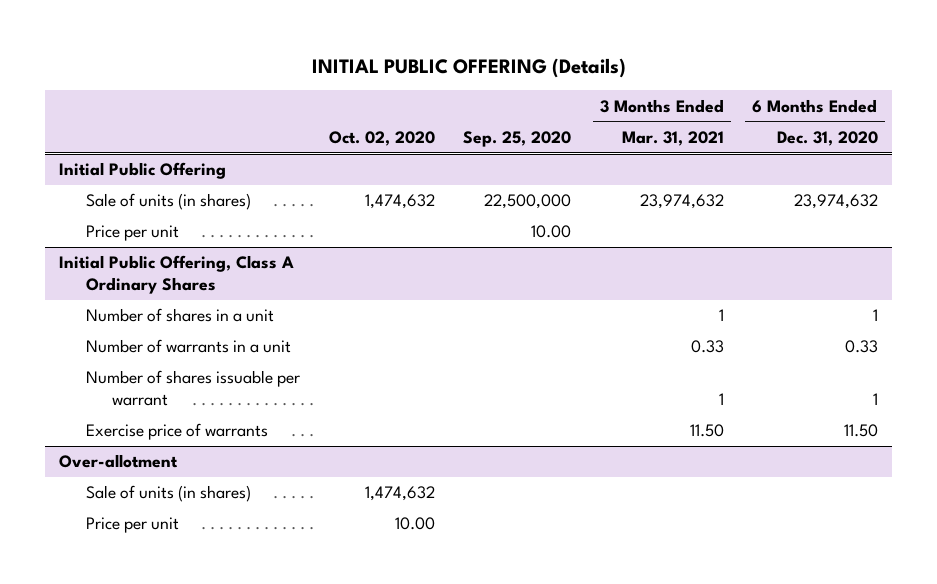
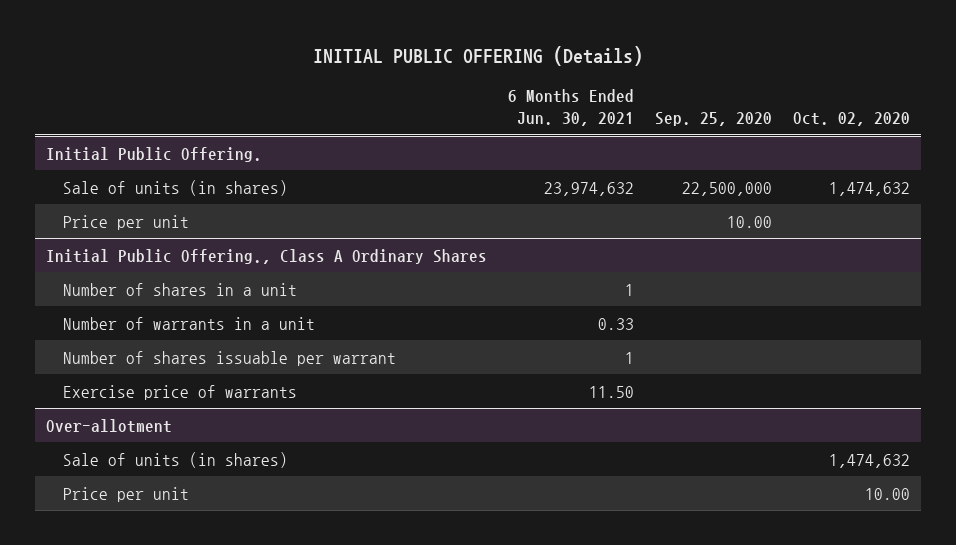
- | Oct. 02, 2020 | Sep. 25, 2020 | 3 Months Ended Mar. 31, 2021 | 6 Months Ended Dec. 31, 2020
+ | 6 Months Ended Jun. 30, 2021 | Sep. 25, 2020 | Oct. 02, 2020
- Initial Public Offering
+ Initial Public Offering.
- Initial Public Offering, Class A Ordinary Shares
+ Initial Public Offering., Class A Ordinary Shares

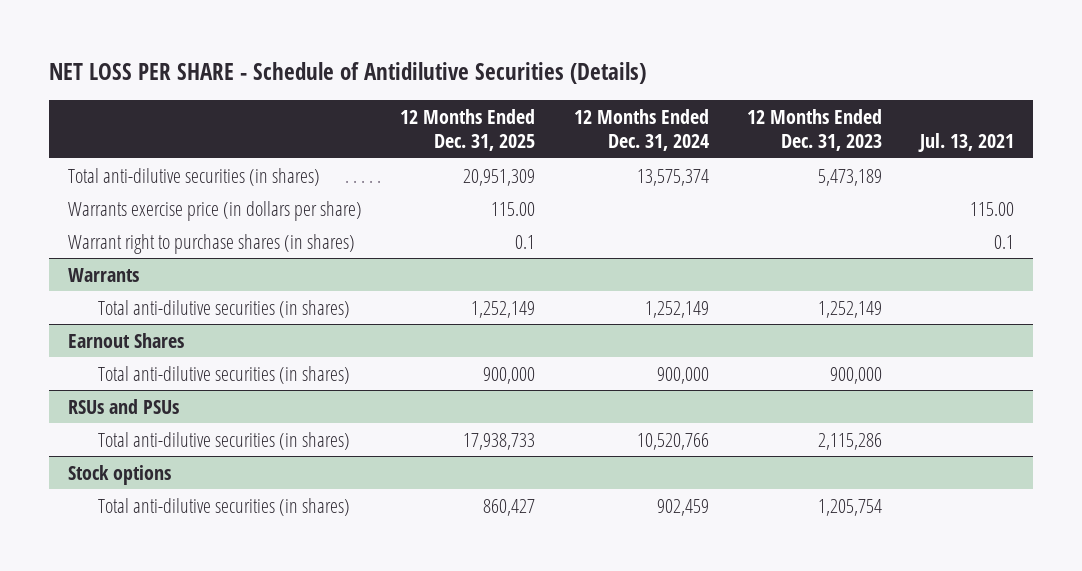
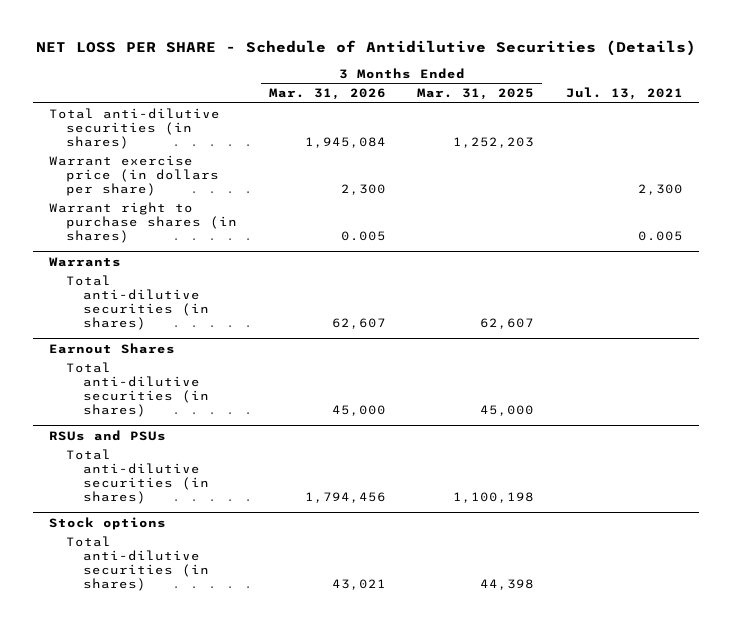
- | 12 Months Ended Dec. 31, 2025 | 12 Months Ended Dec. 31, 2024 | 12 Months Ended Dec. 31, 2023 | Jul. 13, 2021
+ | 3 Months Ended Mar. 31, 2026 | 3 Months Ended Mar. 31, 2025 | Jul. 13, 2021
- Warrants exercise price (in dollars per share) | 115.00 | | | 115.00
- Warrant right to purchase shares (in shares) | 0.1 | | | 0.1
+ Warrant exercise price (in dollars per share) | 2,300 | | 2,300
+ Warrant right to purchase shares (in shares) | 0.005 | | 0.005

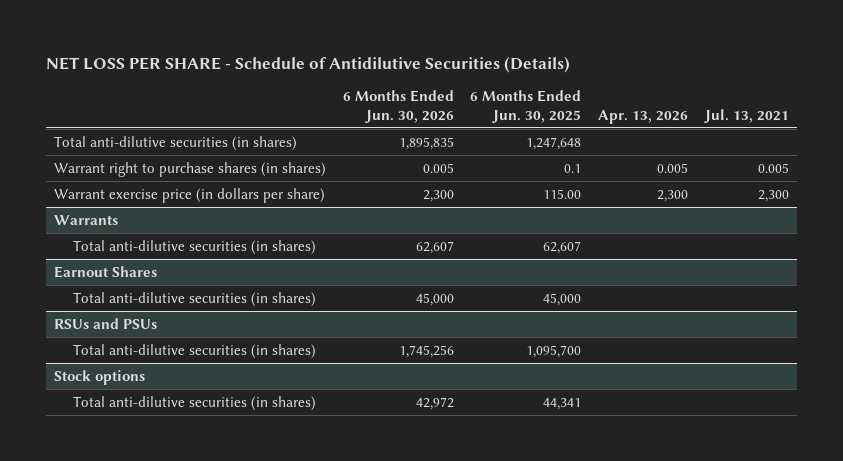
- | 3 Months Ended Mar. 31, 2026 | 3 Months Ended Mar. 31, 2025 | Jul. 13, 2021
+ | 6 Months Ended Jun. 30, 2026 | 6 Months Ended Jun. 30, 2025 | Apr. 13, 2026 | Jul. 13, 2021
moved down: Warrant exercise price (in dollars per share) | 2,300 | 115.00 | 2,300 | 2,300

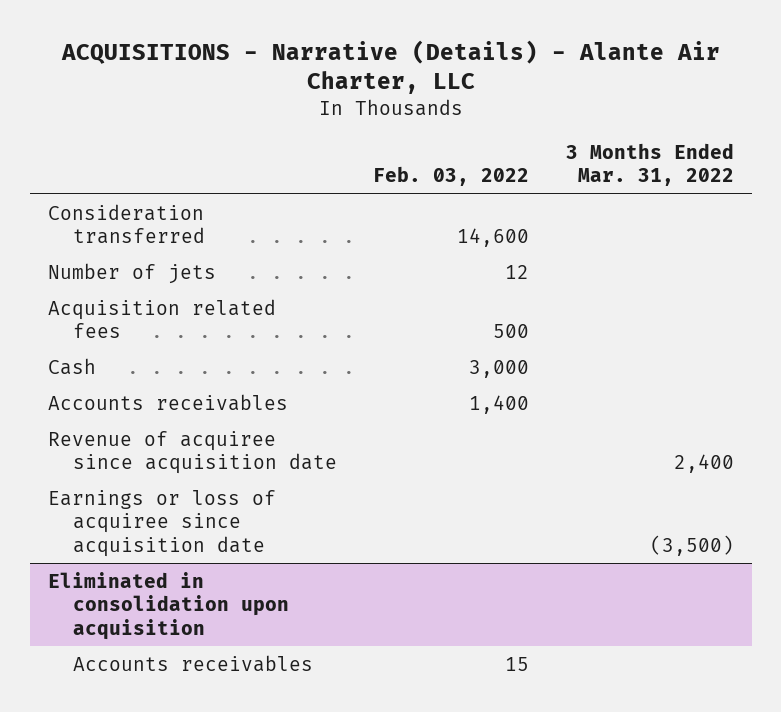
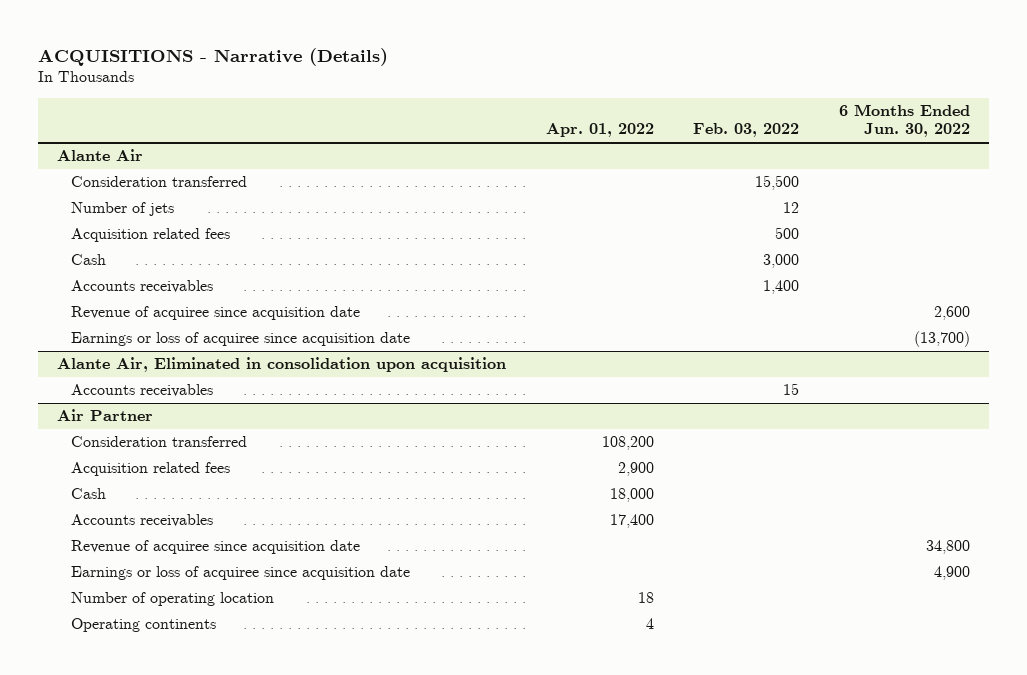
- ACQUISITIONS - Narrative (Details) - Alante Air Charter, LLC
+ ACQUISITIONS - Narrative (Details)
- | Feb. 03, 2022 | 3 Months Ended Mar. 31, 2022
+ | Apr. 01, 2022 | Feb. 03, 2022 | 6 Months Ended Jun. 30, 2022
- Consideration transferred | 14,600 |
- Number of jets | 12 |
- Acquisition related fees | 500 |
- Cash | 3,000 |
- Accounts receivables | 1,400 |
- Revenue of acquiree since acquisition date | | 2,400
- Earnings or loss of acquiree since acquisition date | | (3,500)
- Eliminated in consolidation upon acquisition
- Accounts receivables | 15 |
+ Alante Air
+ Consideration transferred | | 15,500 |
+ Number of jets | | 12 |
+ Acquisition related fees | | 500 |
+ Cash | | 3,000 |
+ Accounts receivables | | 1,400 |
+ Revenue of acquiree since acquisition date | | | 2,600
+ Earnings or loss of acquiree since acquisition date | | | (13,700)
+ Alante Air, Eliminated in consolidation upon acquisition
+ Accounts receivables | | 15 |
+ Air Partner
+ Consideration transferred | 108,200 | |
+ Acquisition related fees | 2,900 | |
+ Cash | 18,000 | |
+ Accounts receivables | 17,400 | |
+ Revenue of acquiree since acquisition date | | | 34,800
+ Earnings or loss of acquiree since acquisition date | | | 4,900
+ Number of operating location | 18 | |
+ Operating continents | 4 | |

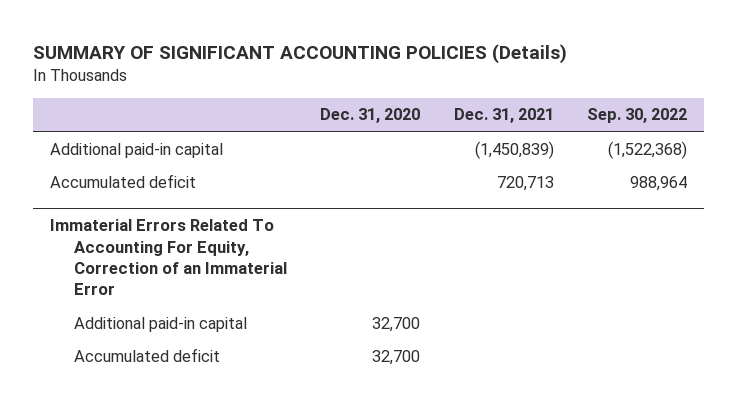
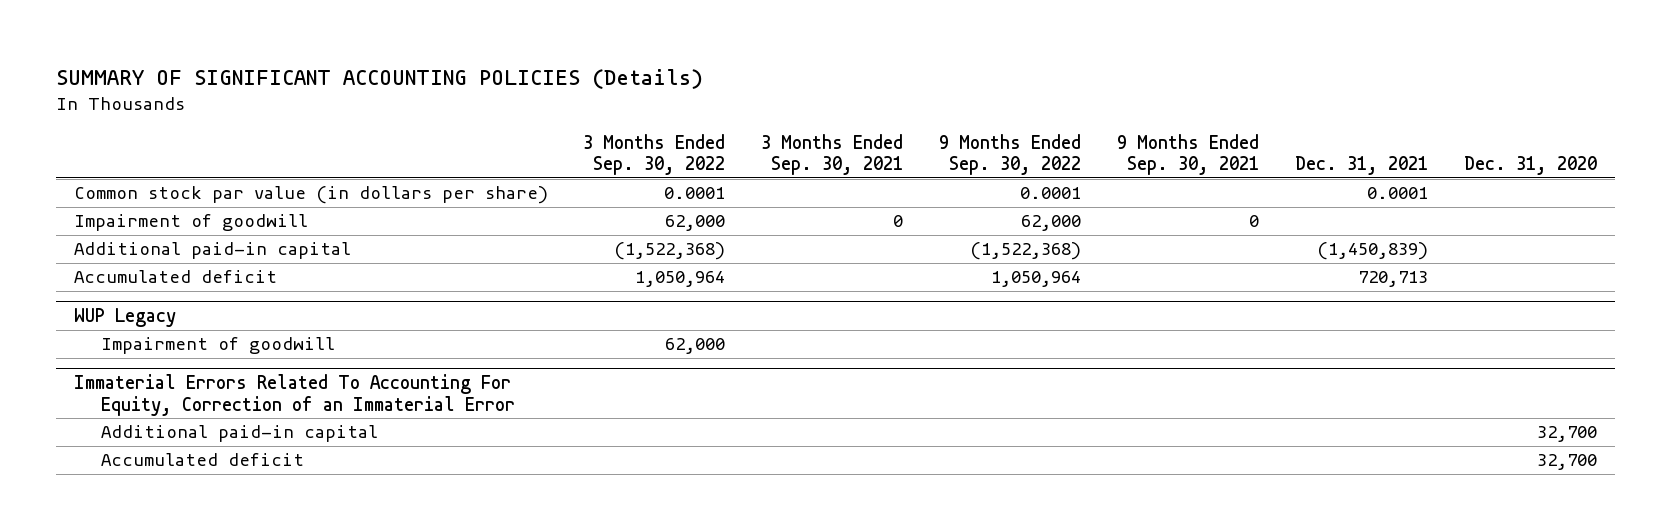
- | Dec. 31, 2020 | Dec. 31, 2021 | Sep. 30, 2022
+ | 3 Months Ended Sep. 30, 2022 | 3 Months Ended Sep. 30, 2021 | 9 Months Ended Sep. 30, 2022 | 9 Months Ended Sep. 30, 2021 | Dec. 31, 2021 | Dec. 31, 2020
+ Common stock par value (in dollars per share) | 0.0001 | | 0.0001 | | 0.0001 |
+ Impairment of goodwill | 62,000 | 0 | 62,000 | 0 | |
+ WUP Legacy
+ Impairment of goodwill | 62,000 | | | | |

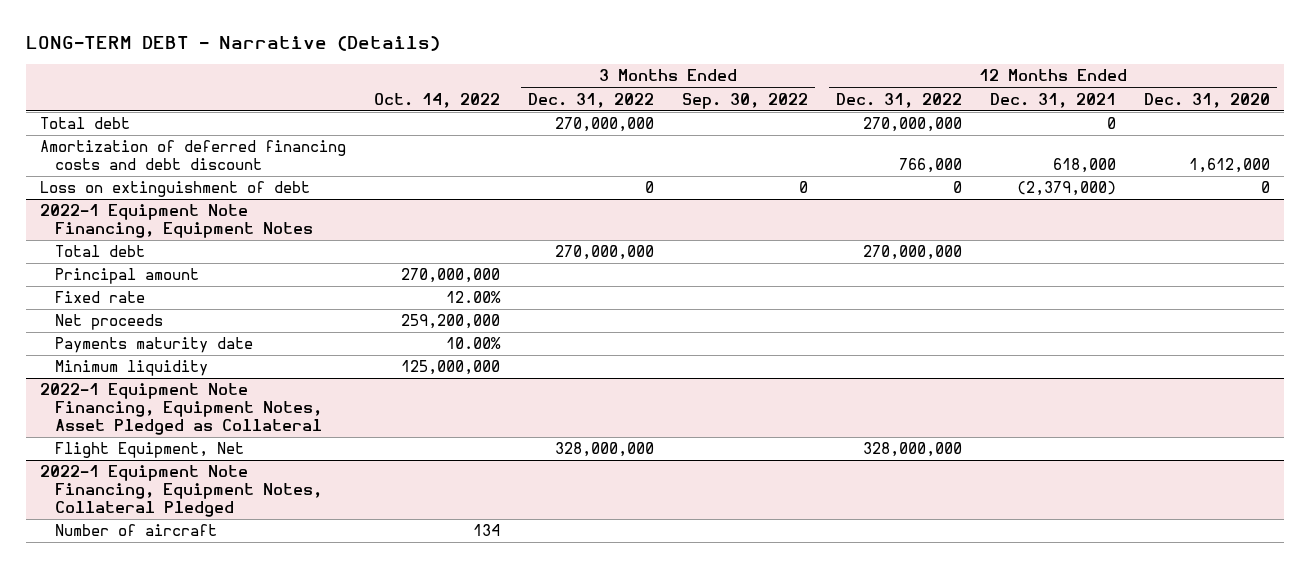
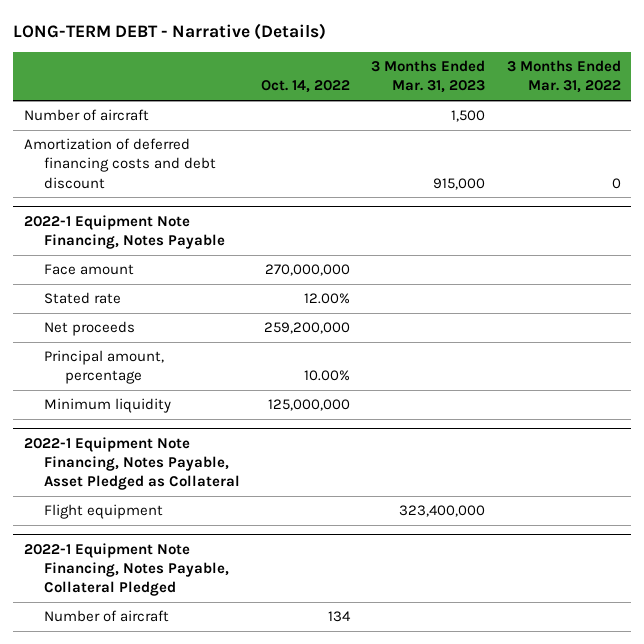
- | Oct. 14, 2022 | 3 Months Ended Dec. 31, 2022 | 3 Months Ended Sep. 30, 2022 | 12 Months Ended Dec. 31, 2022 | 12 Months Ended Dec. 31, 2021 | 12 Months Ended Dec. 31, 2020
+ | Oct. 14, 2022 | 3 Months Ended Mar. 31, 2023 | 3 Months Ended Mar. 31, 2022
- Total debt | | 270,000,000 | | 270,000,000 | 0 |
+ Number of aircraft | | 1,500 |
- Loss on extinguishment of debt | | 0 | 0 | 0 | (2,379,000) | 0
- 2022-1 Equipment Note Financing, Equipment Notes
- Total debt | | 270,000,000 | | 270,000,000 | |
- Principal amount | 270,000,000 | | | | |
- Fixed rate | 12.00% | | | | |
+ 2022-1 Equipment Note Financing, Notes Payable
+ Face amount | 270,000,000 | |
+ Stated rate | 12.00% | |
- Payments maturity date | 10.00% | | | | |
+ Principal amount, percentage | 10.00% | |
- 2022-1 Equipment Note Financing, Equipment Notes, Asset Pledged as Collateral
- Flight Equipment, Net | | 328,000,000 | | 328,000,000 | |
- 2022-1 Equipment Note Financing, Equipment Notes, Collateral Pledged
+ 2022-1 Equipment Note Financing, Notes Payable, Asset Pledged as Collateral
+ Flight equipment | | 323,400,000 |
+ 2022-1 Equipment Note Financing, Notes Payable, Collateral Pledged

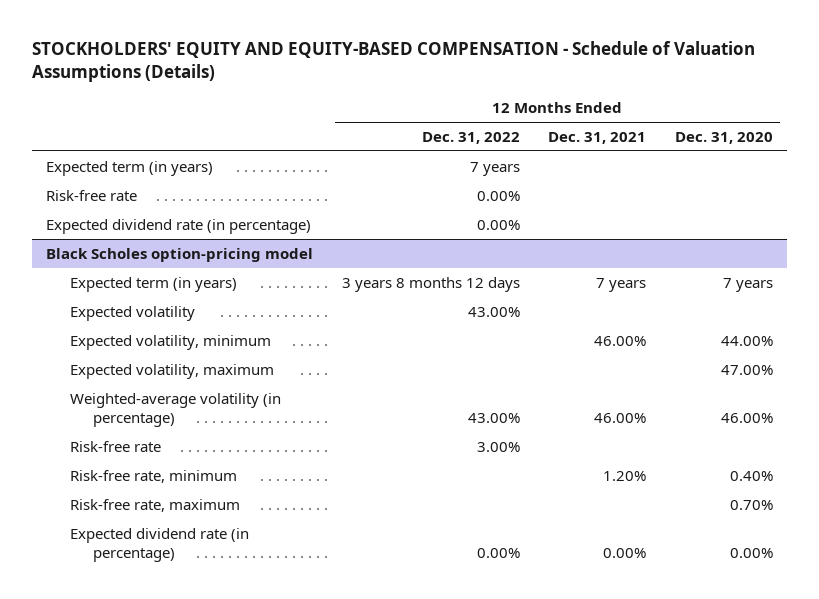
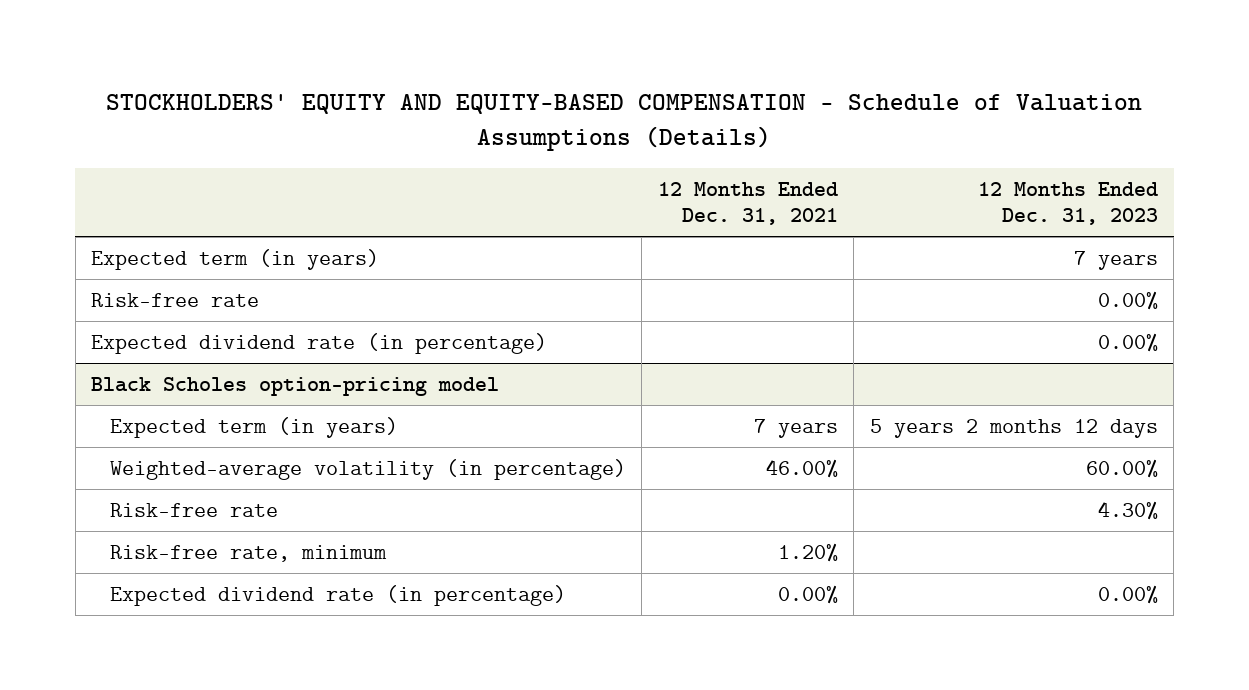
- | 12 Months Ended Dec. 31, 2022 | 12 Months Ended Dec. 31, 2021 | 12 Months Ended Dec. 31, 2020
+ | 12 Months Ended Dec. 31, 2021 | 12 Months Ended Dec. 31, 2023
@ Black Scholes option-pricing model
- Expected volatility | 43.00% | |
- Expected volatility, minimum | | 46.00% | 44.00%
- Expected volatility, maximum | | | 47.00%
- Risk-free rate, maximum | | | 0.70%

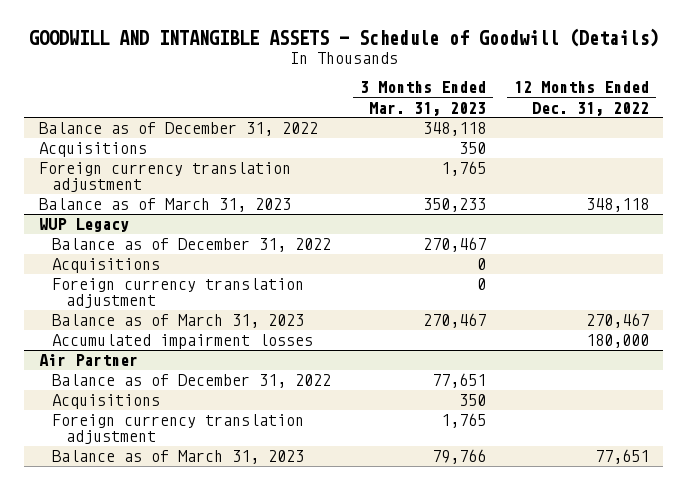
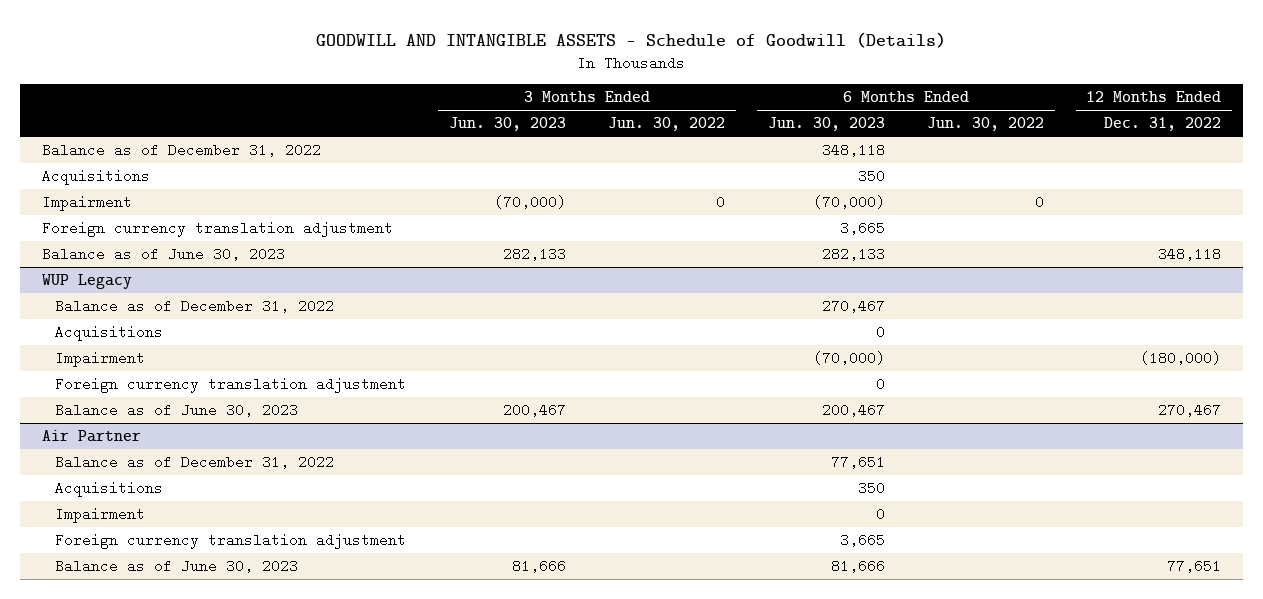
- | 3 Months Ended Mar. 31, 2023 | 12 Months Ended Dec. 31, 2022
+ | 3 Months Ended Jun. 30, 2023 | 3 Months Ended Jun. 30, 2022 | 6 Months Ended Jun. 30, 2023 | 6 Months Ended Jun. 30, 2022 | 12 Months Ended Dec. 31, 2022
+ Impairment | (70,000) | 0 | (70,000) | 0 |
- Balance as of March 31, 2023 | 350,233 | 348,118
+ Balance as of June 30, 2023 | 282,133 | | 282,133 | | 348,118
@ WUP Legacy
+ Impairment | | | (70,000) | | (180,000)
- Balance as of March 31, 2023 | 270,467 | 270,467
- Accumulated impairment losses | | 180,000
+ Balance as of June 30, 2023 | 200,467 | | 200,467 | | 270,467
@ Air Partner
+ Impairment | | | 0 | |
- Balance as of March 31, 2023 | 79,766 | 77,651
+ Balance as of June 30, 2023 | 81,666 | | 81,666 | | 77,651

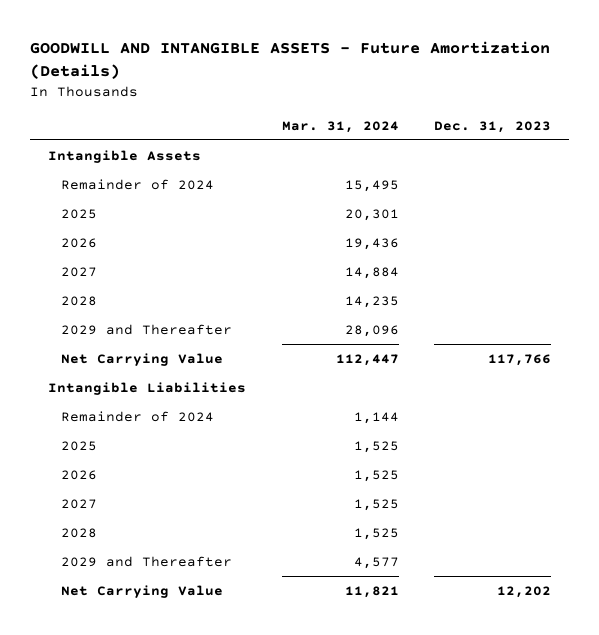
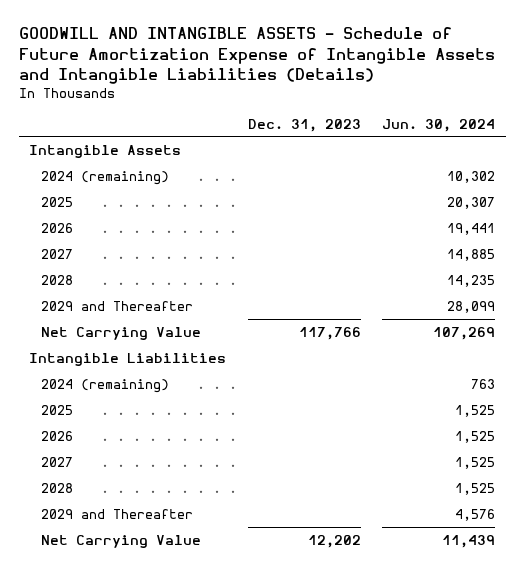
- GOODWILL AND INTANGIBLE ASSETS - Future Amortization (Details)
+ GOODWILL AND INTANGIBLE ASSETS - Schedule of Future Amortization Expense of Intangible Assets and Intangible Liabilities (Details)
- | Mar. 31, 2024 | Dec. 31, 2023
+ | Dec. 31, 2023 | Jun. 30, 2024
- Remainder of 2024 | 15,495 |
+ 2024 (remaining) | | 10,302
- Remainder of 2024 | 1,144 |
+ 2024 (remaining) | | 763

